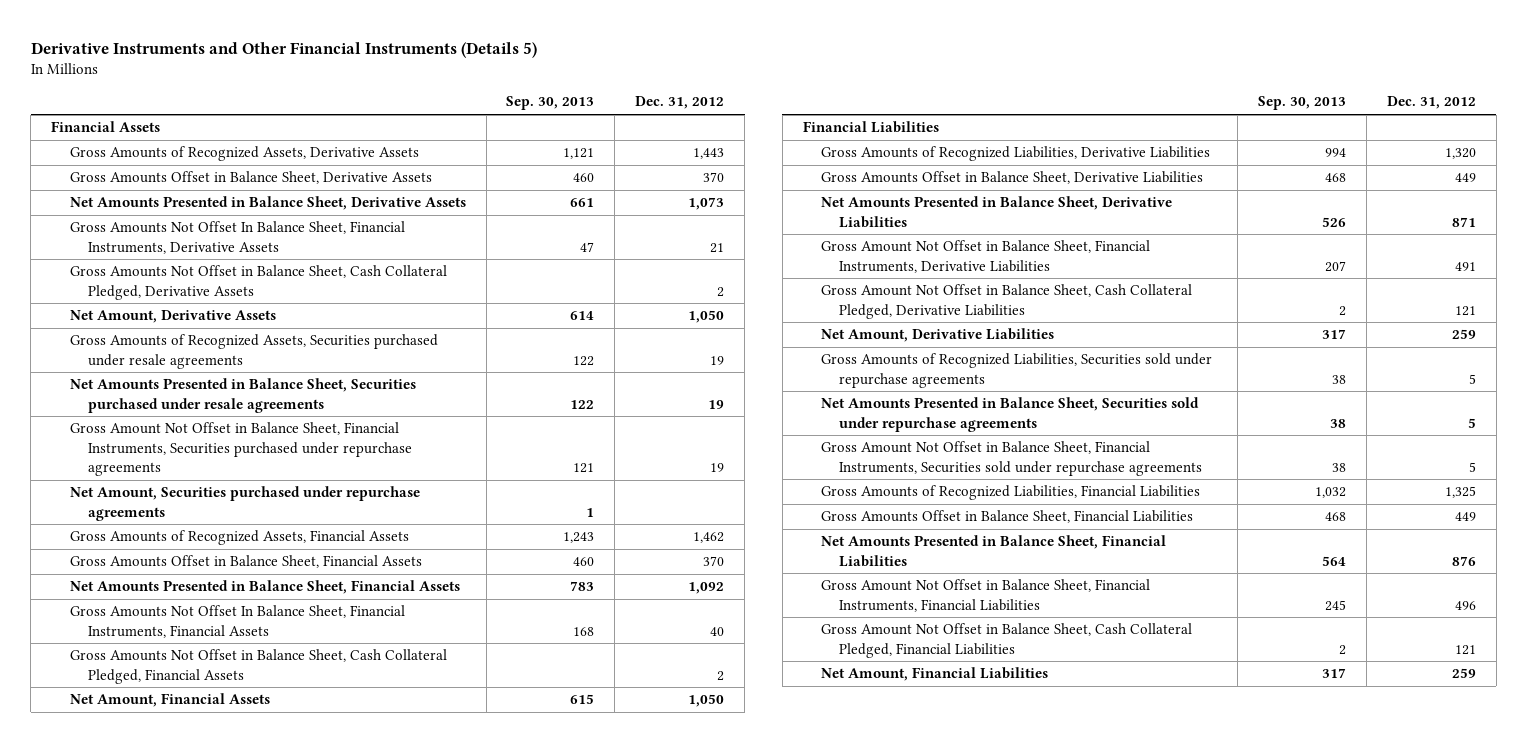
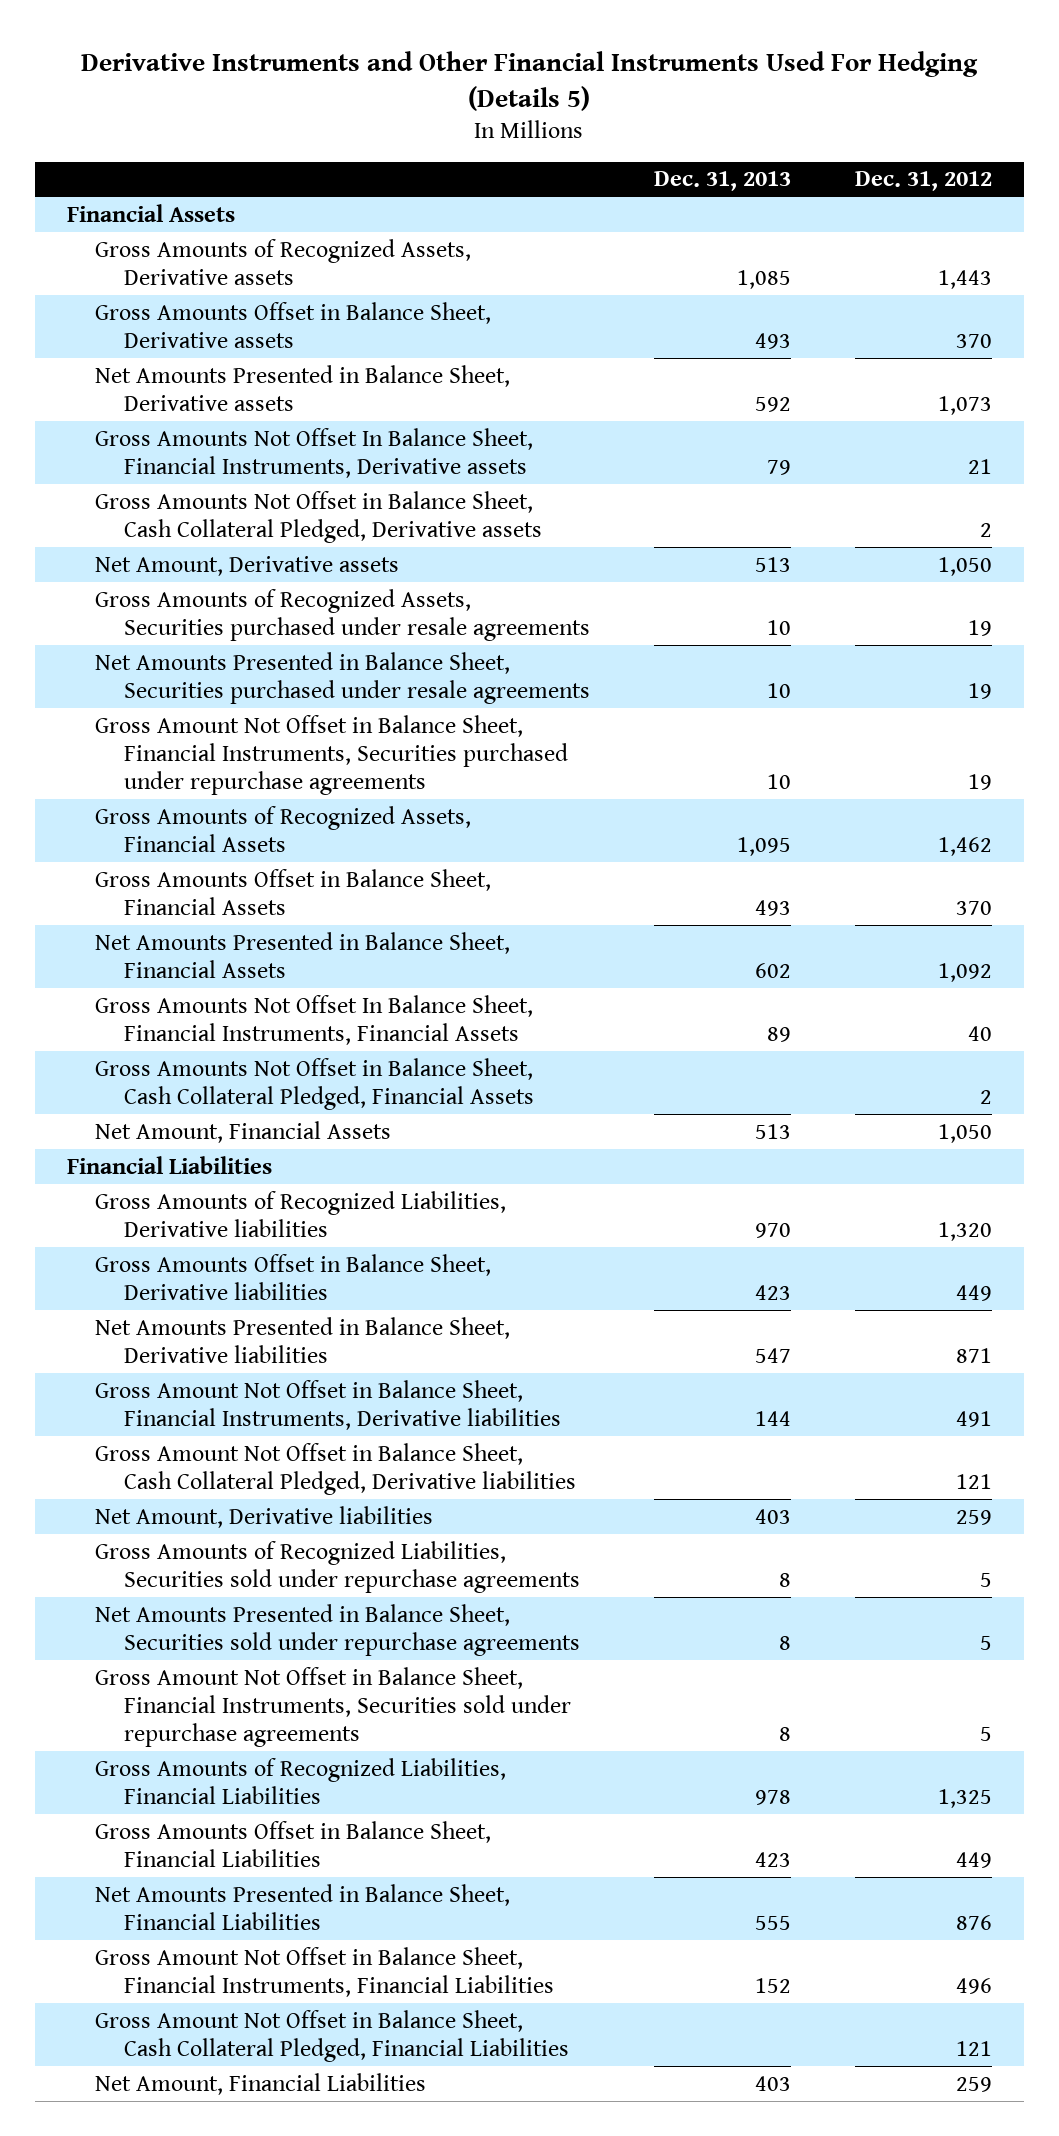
- Derivative Instruments and Other Financial Instruments (Details 5)
+ Derivative Instruments and Other Financial Instruments Used For Hedging (Details 5)
- | Sep. 30, 2013 | Dec. 31, 2012
+ | Dec. 31, 2013 | Dec. 31, 2012
- Gross Amounts of Recognized Assets, Derivative Assets | 1,121 | 1,443
- Gross Amounts Offset in Balance Sheet, Derivative Assets | 460 | 370
- Net Amounts Presented in Balance Sheet, Derivative Assets | 661 | 1,073
- Gross Amounts Not Offset In Balance Sheet, Financial Instruments, Derivative Assets | 47 | 21
- Gross Amounts Not Offset in Balance Sheet, Cash Collateral Pledged, Derivative Assets | | 2
- Net Amount, Derivative Assets | 614 | 1,050
+ Gross Amounts of Recognized Assets, Derivative assets | 1,085 | 1,443
+ Gross Amounts Offset in Balance Sheet, Derivative assets | 493 | 370
+ Net Amounts Presented in Balance Sheet, Derivative assets | 592 | 1,073
+ Gross Amounts Not Offset In Balance Sheet, Financial Instruments, Derivative assets | 79 | 21
+ Gross Amounts Not Offset in Balance Sheet, Cash Collateral Pledged, Derivative assets | | 2
+ Net Amount, Derivative assets | 513 | 1,050
- Net Amount, Securities purchased under repurchase agreements | 1 |
- Gross Amounts of Recognized Liabilities, Derivative Liabilities | 994 | 1,320
- Gross Amounts Offset in Balance Sheet, Derivative Liabilities | 468 | 449
- Net Amounts Presented in Balance Sheet, Derivative Liabilities | 526 | 871
- Gross Amount Not Offset in Balance Sheet, Financial Instruments, Derivative Liabilities | 207 | 491
- Gross Amount Not Offset in Balance Sheet, Cash Collateral Pledged, Derivative Liabilities | 2 | 121
- Net Amount, Derivative Liabilities | 317 | 259
+ Gross Amounts of Recognized Liabilities, Derivative liabilities | 970 | 1,320
+ Gross Amounts Offset in Balance Sheet, Derivative liabilities | 423 | 449
+ Net Amounts Presented in Balance Sheet, Derivative liabilities | 547 | 871
+ Gross Amount Not Offset in Balance Sheet, Financial Instruments, Derivative liabilities | 144 | 491
+ Gross Amount Not Offset in Balance Sheet, Cash Collateral Pledged, Derivative liabilities | | 121
+ Net Amount, Derivative liabilities | 403 | 259

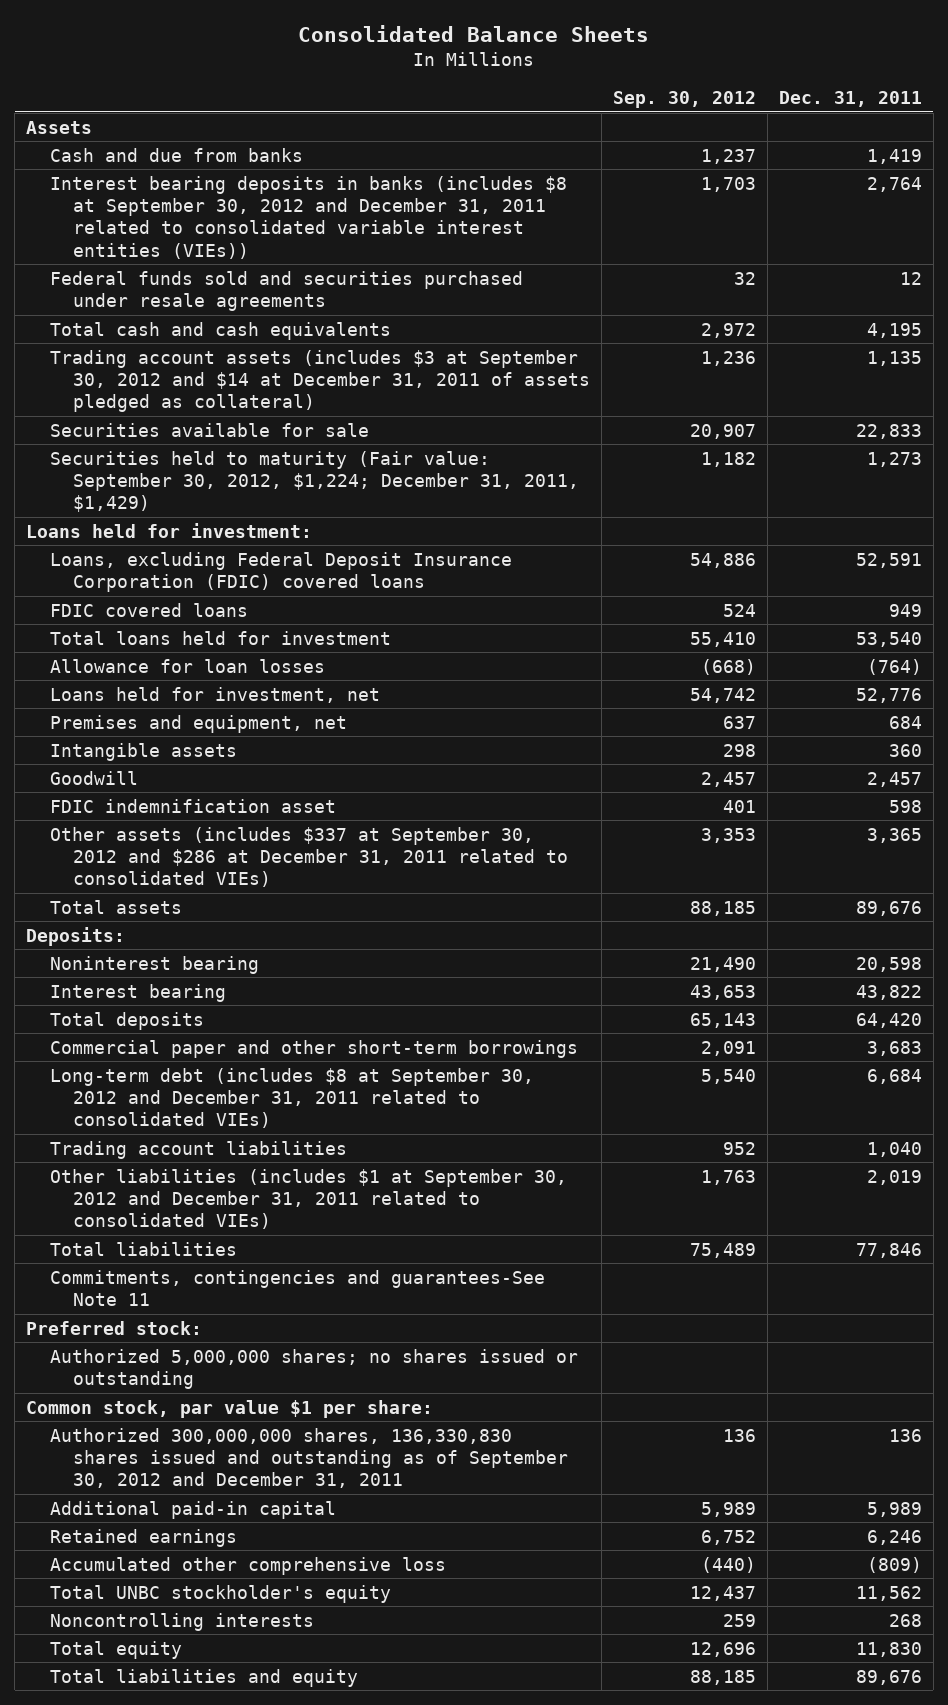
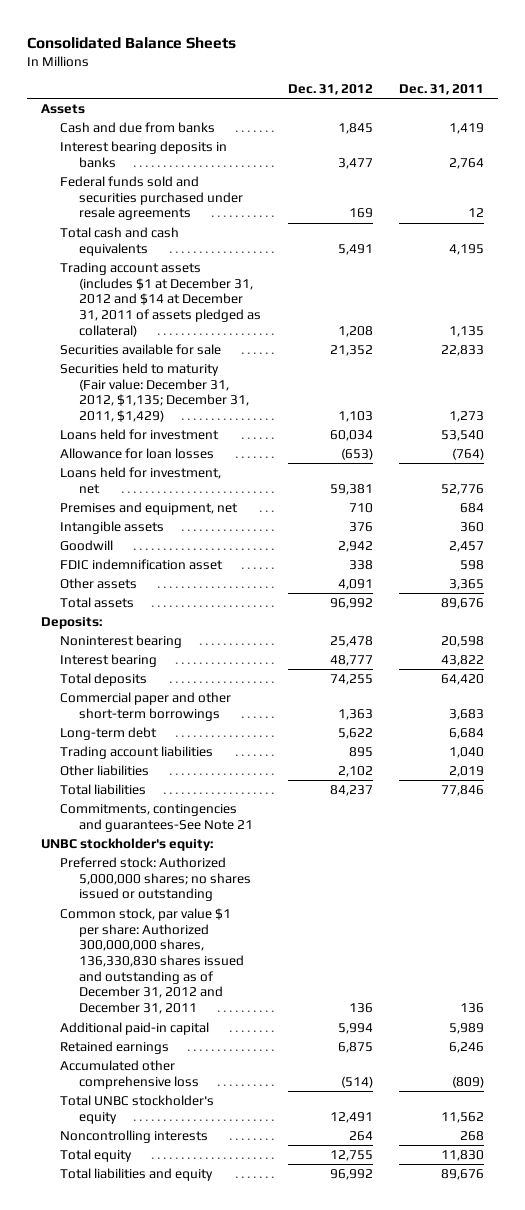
- | Sep. 30, 2012 | Dec. 31, 2011
+ | Dec. 31, 2012 | Dec. 31, 2011
- Interest bearing deposits in banks (includes $8 at September 30, 2012 and December 31, 2011 related to consolidated variable interest entities (VIEs)) | 1,703 | 2,764
+ Interest bearing deposits in banks | 3,477 | 2,764
- Trading account assets (includes $3 at September 30, 2012 and $14 at December 31, 2011 of assets pledged as collateral) | 1,236 | 1,135
+ Trading account assets (includes $1 at December 31, 2012 and $14 at December 31, 2011 of assets pledged as collateral) | 1,208 | 1,135
- Securities held to maturity (Fair value: September 30, 2012, $1,224; December 31, 2011, $1,429) | 1,182 | 1,273
- Loans held for investment:
- Loans, excluding Federal Deposit Insurance Corporation (FDIC) covered loans | 54,886 | 52,591
- FDIC covered loans | 524 | 949
- Total loans held for investment | 55,410 | 53,540
+ Securities held to maturity (Fair value: December 31, 2012, $1,135; December 31, 2011, $1,429) | 1,103 | 1,273
+ Loans held for investment | 60,034 | 53,540
- Other assets (includes $337 at September 30, 2012 and $286 at December 31, 2011 related to consolidated VIEs) | 3,353 | 3,365
+ Other assets | 4,091 | 3,365
- Long-term debt (includes $8 at September 30, 2012 and December 31, 2011 related to consolidated VIEs) | 5,540 | 6,684
+ Long-term debt | 5,622 | 6,684
- Other liabilities (includes $1 at September 30, 2012 and December 31, 2011 related to consolidated VIEs) | 1,763 | 2,019
+ Other liabilities | 2,102 | 2,019
- Commitments, contingencies and guarantees-See Note 11
- Preferred stock:
- Authorized 5,000,000 shares; no shares issued or outstanding
- Common stock, par value $1 per share:
- Authorized 300,000,000 shares, 136,330,830 shares issued and outstanding as of September 30, 2012 and December 31, 2011 | 136 | 136
+ Commitments, contingencies and guarantees-See Note 21
+ UNBC stockholder's equity:
+ Preferred stock: Authorized 5,000,000 shares; no shares issued or outstanding
+ Common stock, par value $1 per share: Authorized 300,000,000 shares, 136,330,830 shares issued and outstanding as of December 31, 2012 and December 31, 2011 | 136 | 136

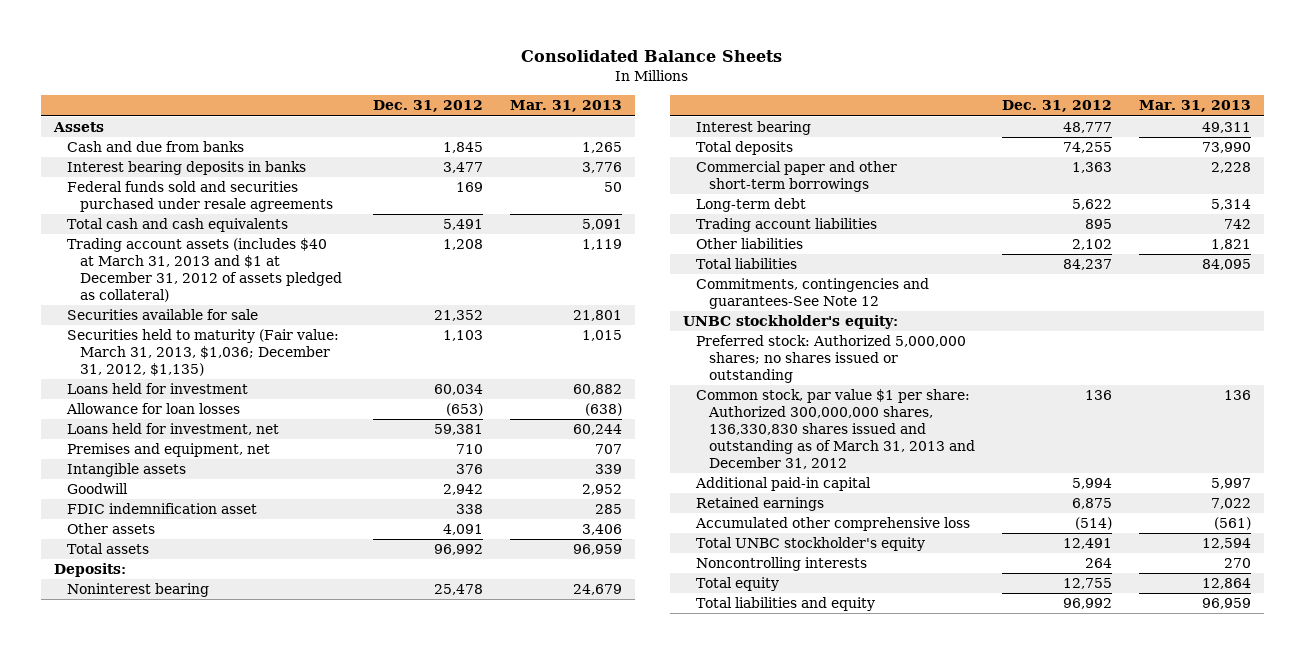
- | Dec. 31, 2012 | Dec. 31, 2011
+ | Dec. 31, 2012 | Mar. 31, 2013
- Trading account assets (includes $1 at December 31, 2012 and $14 at December 31, 2011 of assets pledged as collateral) | 1,208 | 1,135
+ Trading account assets (includes $40 at March 31, 2013 and $1 at December 31, 2012 of assets pledged as collateral) | 1,208 | 1,119
- Securities held to maturity (Fair value: December 31, 2012, $1,135; December 31, 2011, $1,429) | 1,103 | 1,273
+ Securities held to maturity (Fair value: March 31, 2013, $1,036; December 31, 2012, $1,135) | 1,103 | 1,015
- Commitments, contingencies and guarantees-See Note 21
+ Commitments, contingencies and guarantees-See Note 12
- Common stock, par value $1 per share: Authorized 300,000,000 shares, 136,330,830 shares issued and outstanding as of December 31, 2012 and December 31, 2011 | 136 | 136
+ Common stock, par value $1 per share: Authorized 300,000,000 shares, 136,330,830 shares issued and outstanding as of March 31, 2013 and December 31, 2012 | 136 | 136

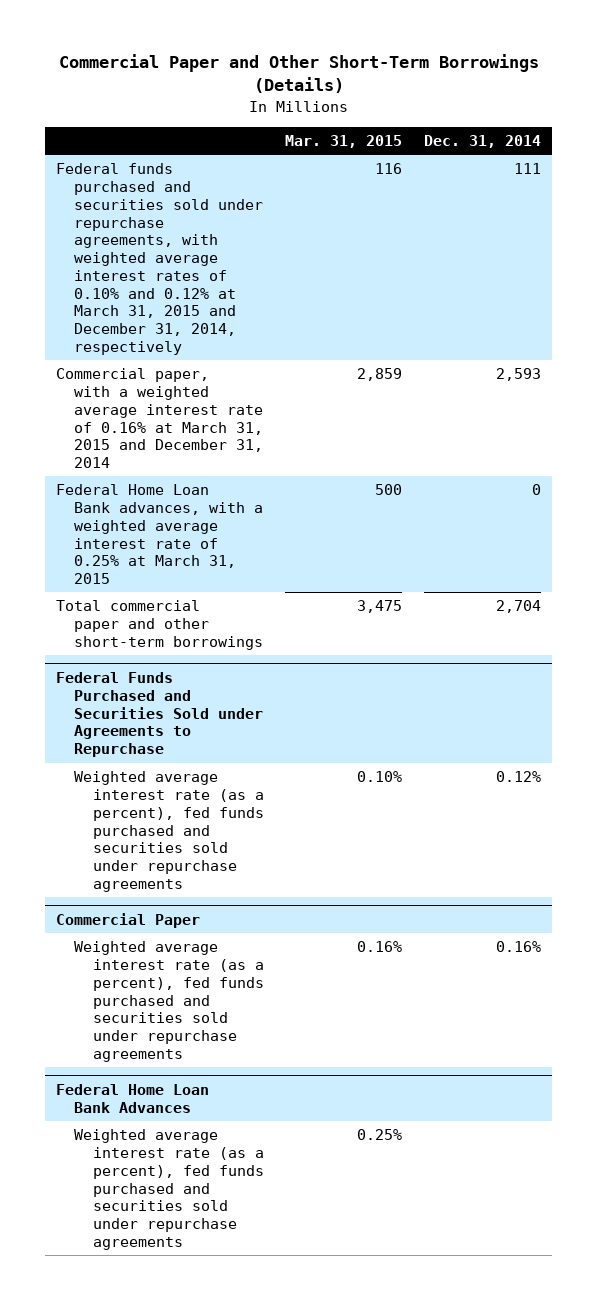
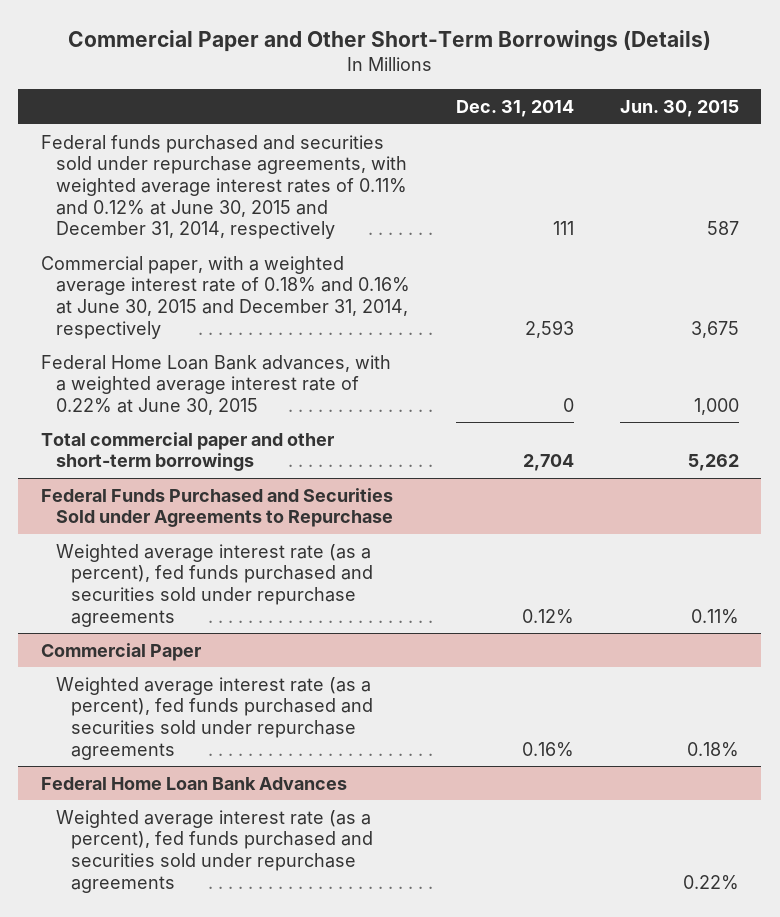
- | Mar. 31, 2015 | Dec. 31, 2014
+ | Dec. 31, 2014 | Jun. 30, 2015
- Federal funds purchased and securities sold under repurchase agreements, with weighted average interest rates of 0.10% and 0.12% at March 31, 2015 and December 31, 2014, respectively | 116 | 111
- Commercial paper, with a weighted average interest rate of 0.16% at March 31, 2015 and December 31, 2014 | 2,859 | 2,593
- Federal Home Loan Bank advances, with a weighted average interest rate of 0.25% at March 31, 2015 | 500 | 0
+ Federal funds purchased and securities sold under repurchase agreements, with weighted average interest rates of 0.11% and 0.12% at June 30, 2015 and December 31, 2014, respectively | 111 | 587
+ Commercial paper, with a weighted average interest rate of 0.18% and 0.16% at June 30, 2015 and December 31, 2014, respectively | 2,593 | 3,675
+ Federal Home Loan Bank advances, with a weighted average interest rate of 0.22% at June 30, 2015 | 0 | 1,000

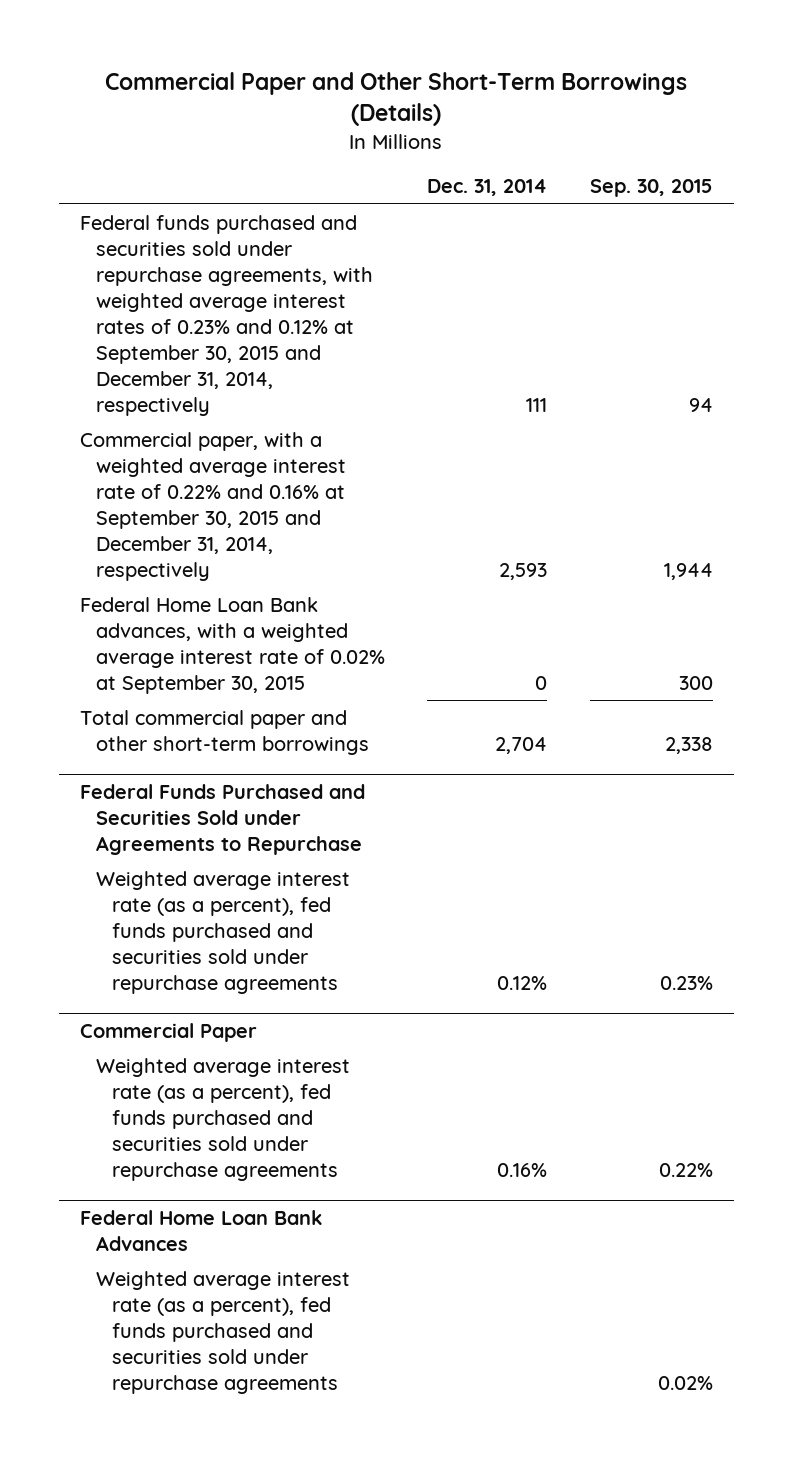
- | Dec. 31, 2014 | Jun. 30, 2015
+ | Dec. 31, 2014 | Sep. 30, 2015
- Federal funds purchased and securities sold under repurchase agreements, with weighted average interest rates of 0.11% and 0.12% at June 30, 2015 and December 31, 2014, respectively | 111 | 587
- Commercial paper, with a weighted average interest rate of 0.18% and 0.16% at June 30, 2015 and December 31, 2014, respectively | 2,593 | 3,675
- Federal Home Loan Bank advances, with a weighted average interest rate of 0.22% at June 30, 2015 | 0 | 1,000
+ Federal funds purchased and securities sold under repurchase agreements, with weighted average interest rates of 0.23% and 0.12% at September 30, 2015 and December 31, 2014, respectively | 111 | 94
+ Commercial paper, with a weighted average interest rate of 0.22% and 0.16% at September 30, 2015 and December 31, 2014, respectively | 2,593 | 1,944
+ Federal Home Loan Bank advances, with a weighted average interest rate of 0.02% at September 30, 2015 | 0 | 300

